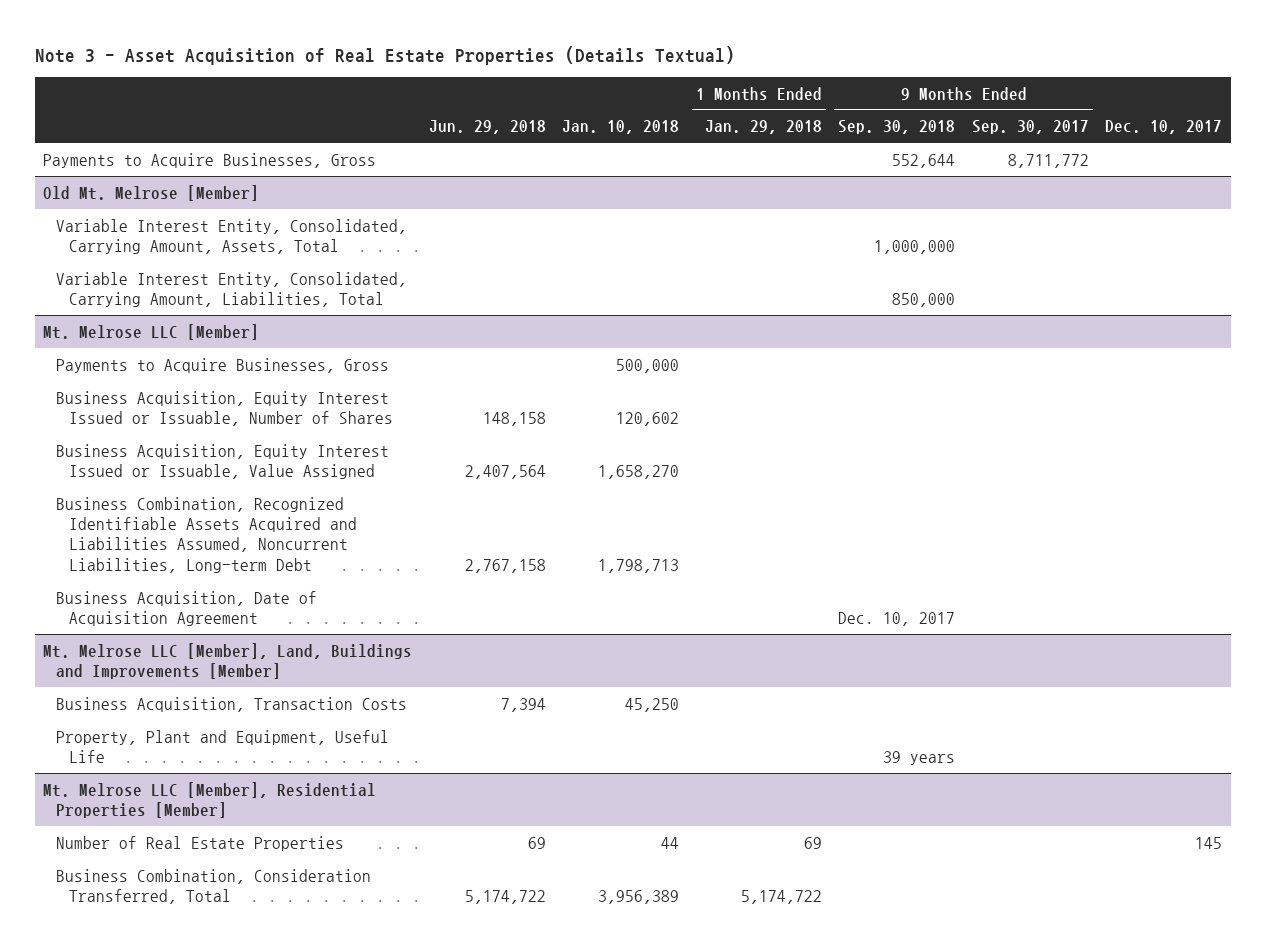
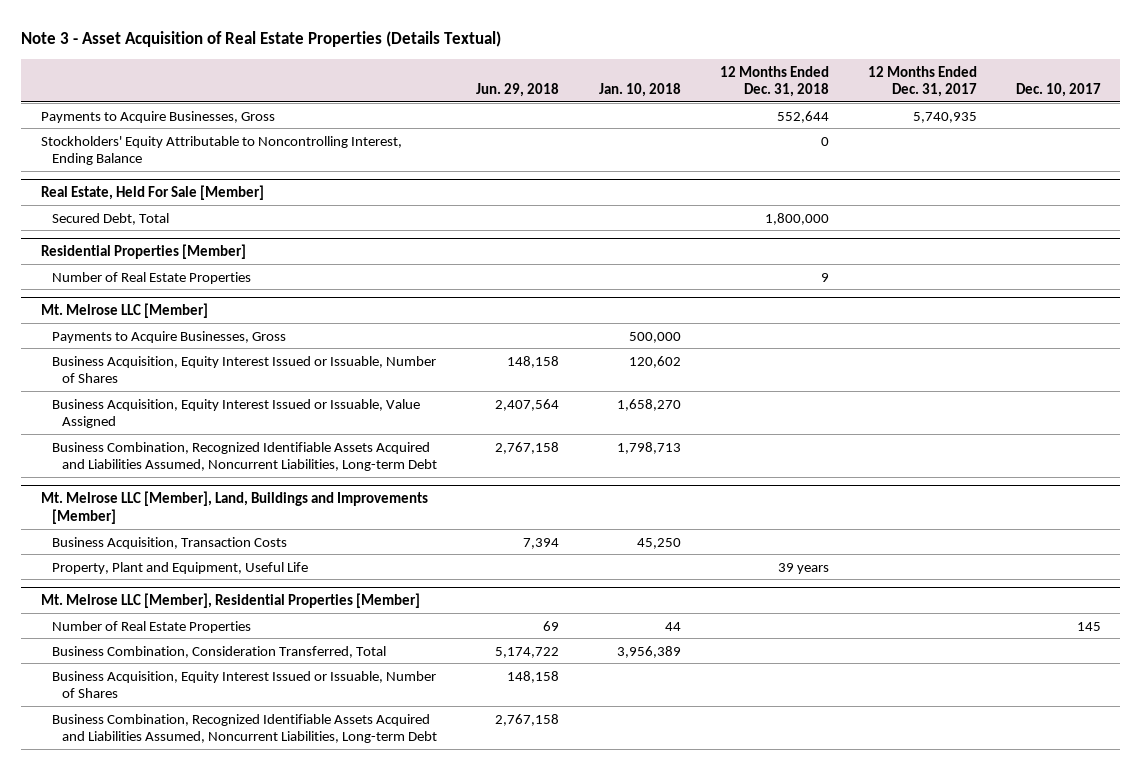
- | Jun. 29, 2018 | Jan. 10, 2018 | 1 Months Ended Jan. 29, 2018 | 9 Months Ended Sep. 30, 2018 | 9 Months Ended Sep. 30, 2017 | Dec. 10, 2017
+ | Jun. 29, 2018 | Jan. 10, 2018 | 12 Months Ended Dec. 31, 2018 | 12 Months Ended Dec. 31, 2017 | Dec. 10, 2017
- Old Mt. Melrose [Member]
- Variable Interest Entity, Consolidated, Carrying Amount, Assets, Total | | | | 1,000,000 | |
- Variable Interest Entity, Consolidated, Carrying Amount, Liabilities, Total | | | | 850,000 | |
+ Stockholders' Equity Attributable to Noncontrolling Interest, Ending Balance | | | 0 | |
+ Real Estate, Held For Sale [Member]
+ Secured Debt, Total | | | 1,800,000 | |
+ Residential Properties [Member]
+ Number of Real Estate Properties | | | 9 | |
@ Mt. Melrose LLC [Member]
- Business Acquisition, Date of Acquisition Agreement | | | | Dec. 10, 2017 | |
@ Mt. Melrose LLC [Member], Residential Properties [Member]
+ Business Acquisition, Equity Interest Issued or Issuable, Number of Shares | 148,158 | | | |
+ Business Combination, Recognized Identifiable Assets Acquired and Liabilities Assumed, Noncurrent Liabilities, Long-term Debt | 2,767,158 | | | |

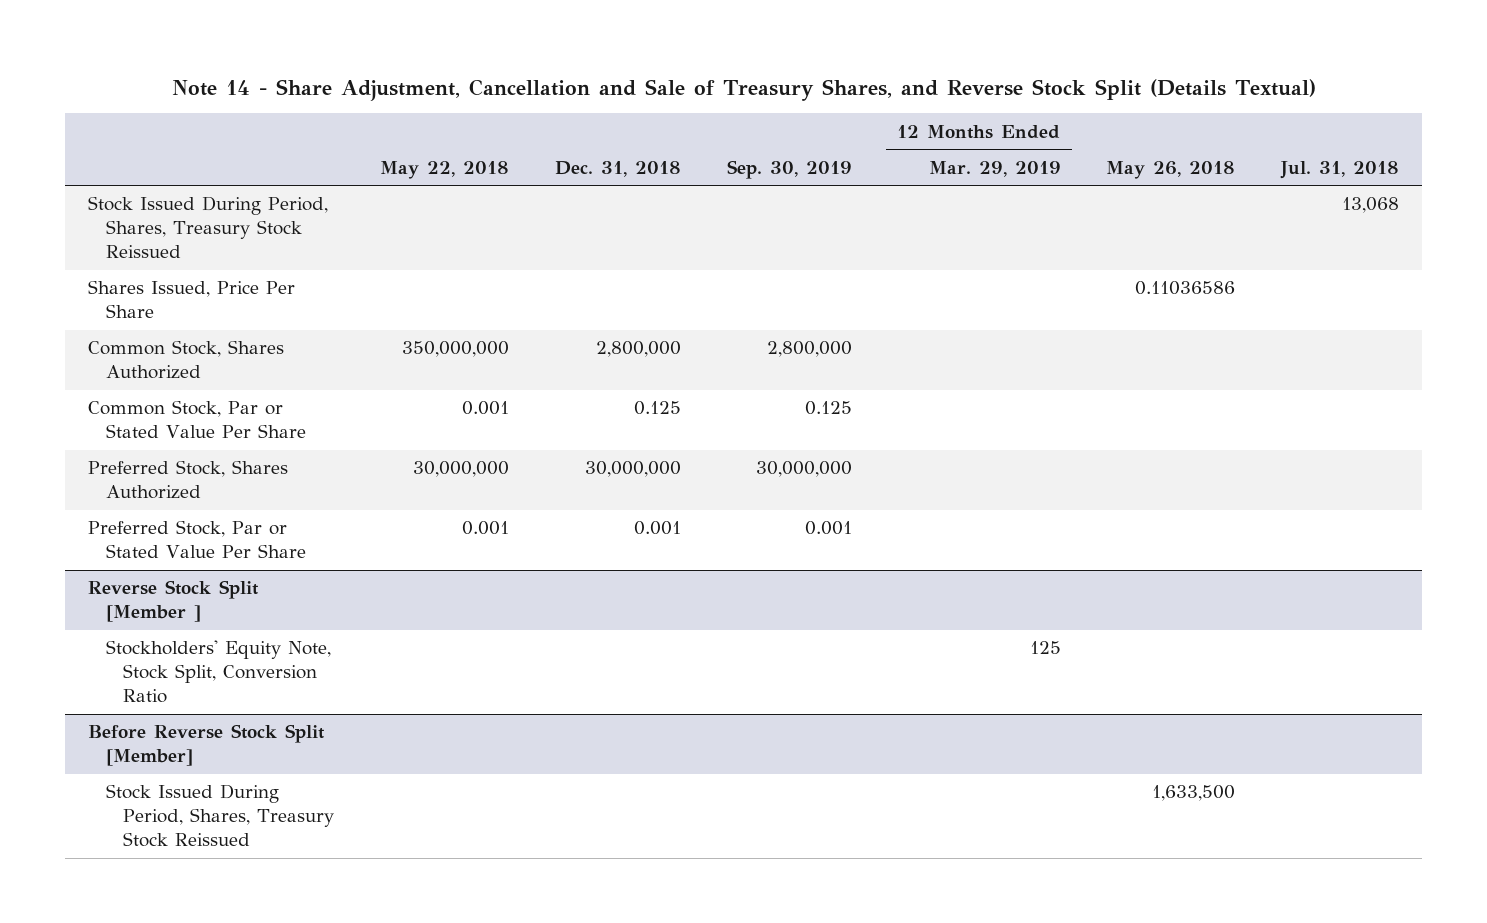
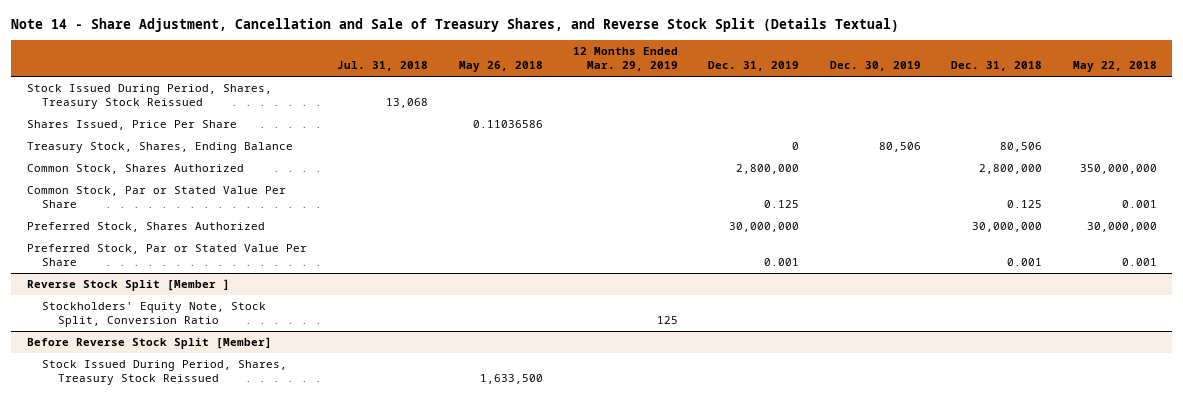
- | May 22, 2018 | Dec. 31, 2018 | Sep. 30, 2019 | 12 Months Ended Mar. 29, 2019 | May 26, 2018 | Jul. 31, 2018
+ | Jul. 31, 2018 | May 26, 2018 | 12 Months Ended Mar. 29, 2019 | Dec. 31, 2019 | Dec. 30, 2019 | Dec. 31, 2018 | May 22, 2018
+ Treasury Stock, Shares, Ending Balance | | | | 0 | 80,506 | 80,506 |

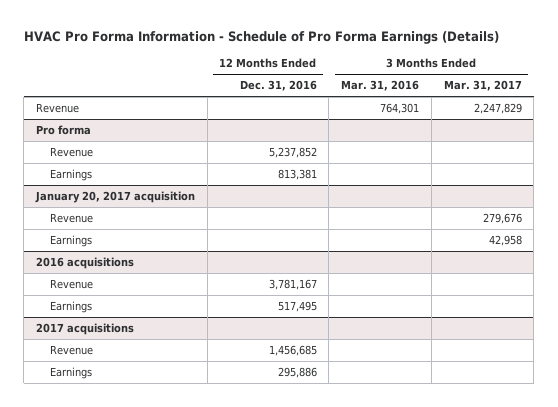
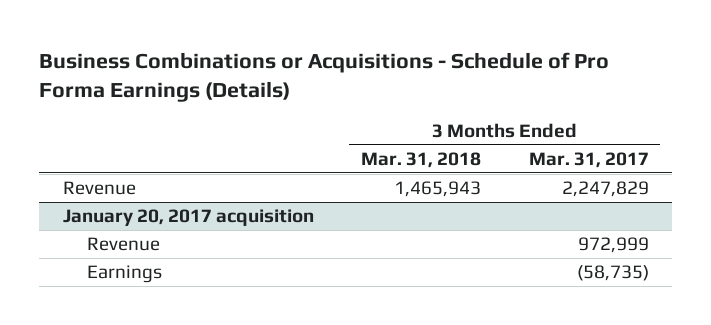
- HVAC Pro Forma Information - Schedule of Pro Forma Earnings (Details)
+ Business Combinations or Acquisitions - Schedule of Pro Forma Earnings (Details)
- | 12 Months Ended Dec. 31, 2016 | 3 Months Ended Mar. 31, 2016 | 3 Months Ended Mar. 31, 2017
+ | 3 Months Ended Mar. 31, 2018 | 3 Months Ended Mar. 31, 2017
- Pro forma
- Revenue | 5,237,852 | |
- Earnings | 813,381 | |
@ January 20, 2017 acquisition
- Revenue | | | 279,676
- Earnings | | | 42,958
- 2016 acquisitions
- Revenue | 3,781,167 | |
- Earnings | 517,495 | |
- 2017 acquisitions
- Revenue | 1,456,685 | |
- Earnings | 295,886 | |
@ January 20, 2017 acquisition
+ Revenue | | 972,999
+ Earnings | | (58,735)

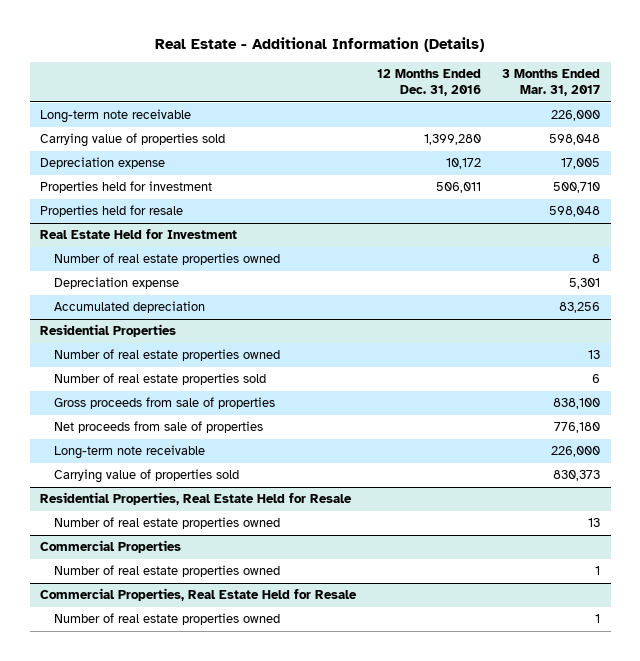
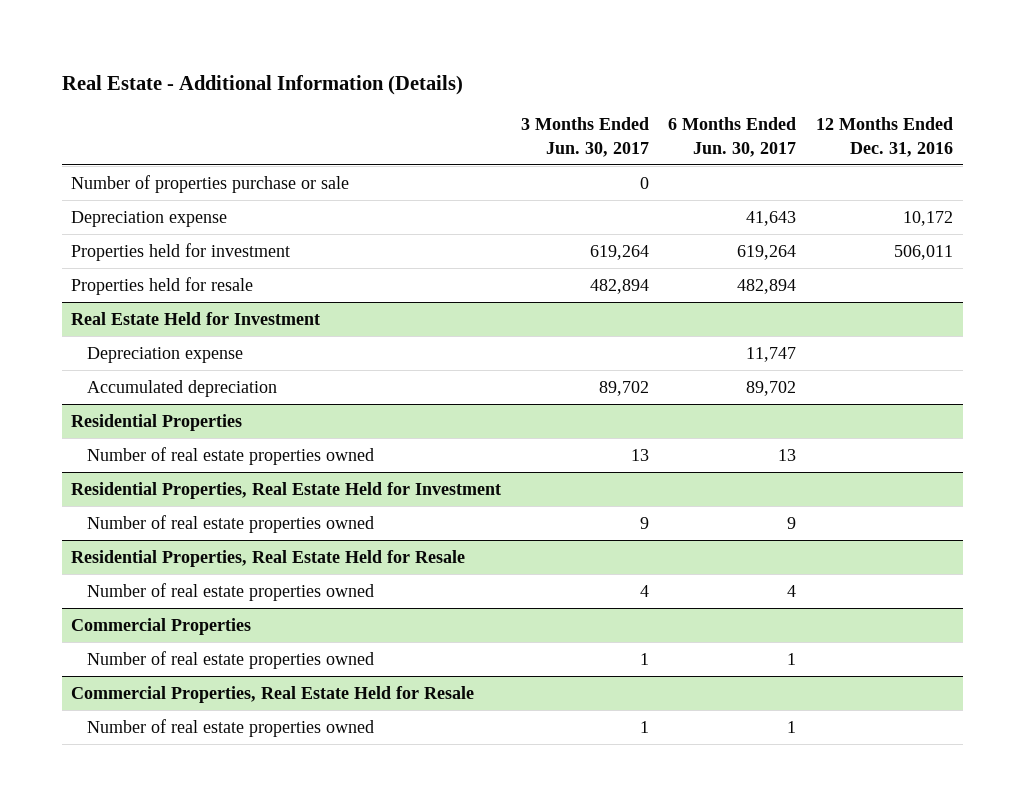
- | 12 Months Ended Dec. 31, 2016 | 3 Months Ended Mar. 31, 2017
+ | 3 Months Ended Jun. 30, 2017 | 6 Months Ended Jun. 30, 2017 | 12 Months Ended Dec. 31, 2016
- Long-term note receivable | | 226,000
- Carrying value of properties sold | 1,399,280 | 598,048
+ Number of properties purchase or sale | 0 | |
@ Real Estate Held for Investment
- Number of real estate properties owned | | 8
@ Residential Properties
- Number of real estate properties sold | | 6
- Gross proceeds from sale of properties | | 838,100
- Net proceeds from sale of properties | | 776,180
- Long-term note receivable | | 226,000
- Carrying value of properties sold | | 830,373
+ Residential Properties, Real Estate Held for Investment
+ Number of real estate properties owned | 9 | 9 |

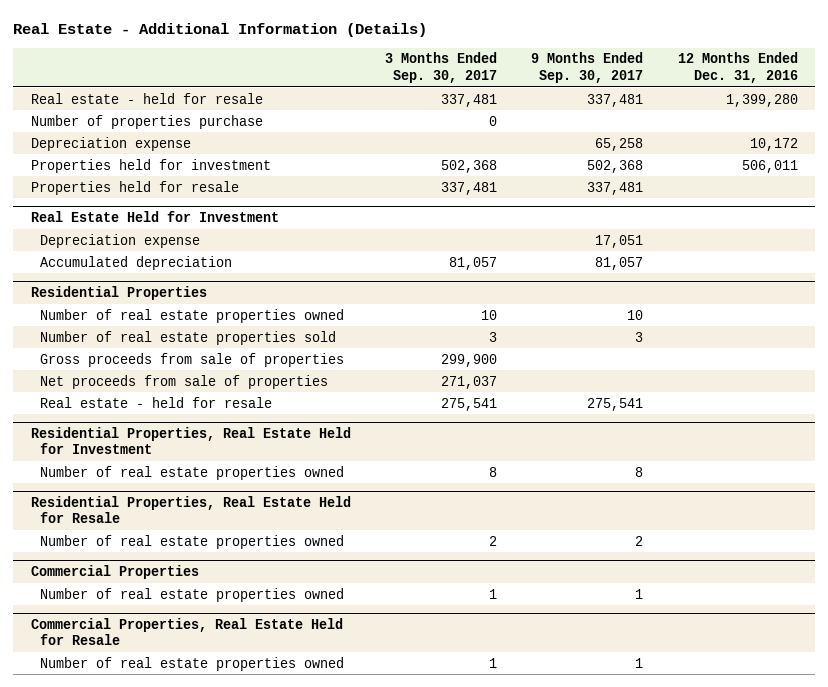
- | 3 Months Ended Jun. 30, 2017 | 6 Months Ended Jun. 30, 2017 | 12 Months Ended Dec. 31, 2016
+ | 3 Months Ended Sep. 30, 2017 | 9 Months Ended Sep. 30, 2017 | 12 Months Ended Dec. 31, 2016
- Number of properties purchase or sale | 0 | |
+ Real estate - held for resale | 337,481 | 337,481 | 1,399,280
+ Number of properties purchase | 0 | |
@ Residential Properties
+ Number of real estate properties sold | 3 | 3 |
+ Gross proceeds from sale of properties | 299,900 | |
+ Net proceeds from sale of properties | 271,037 | |
+ Real estate - held for resale | 275,541 | 275,541 |

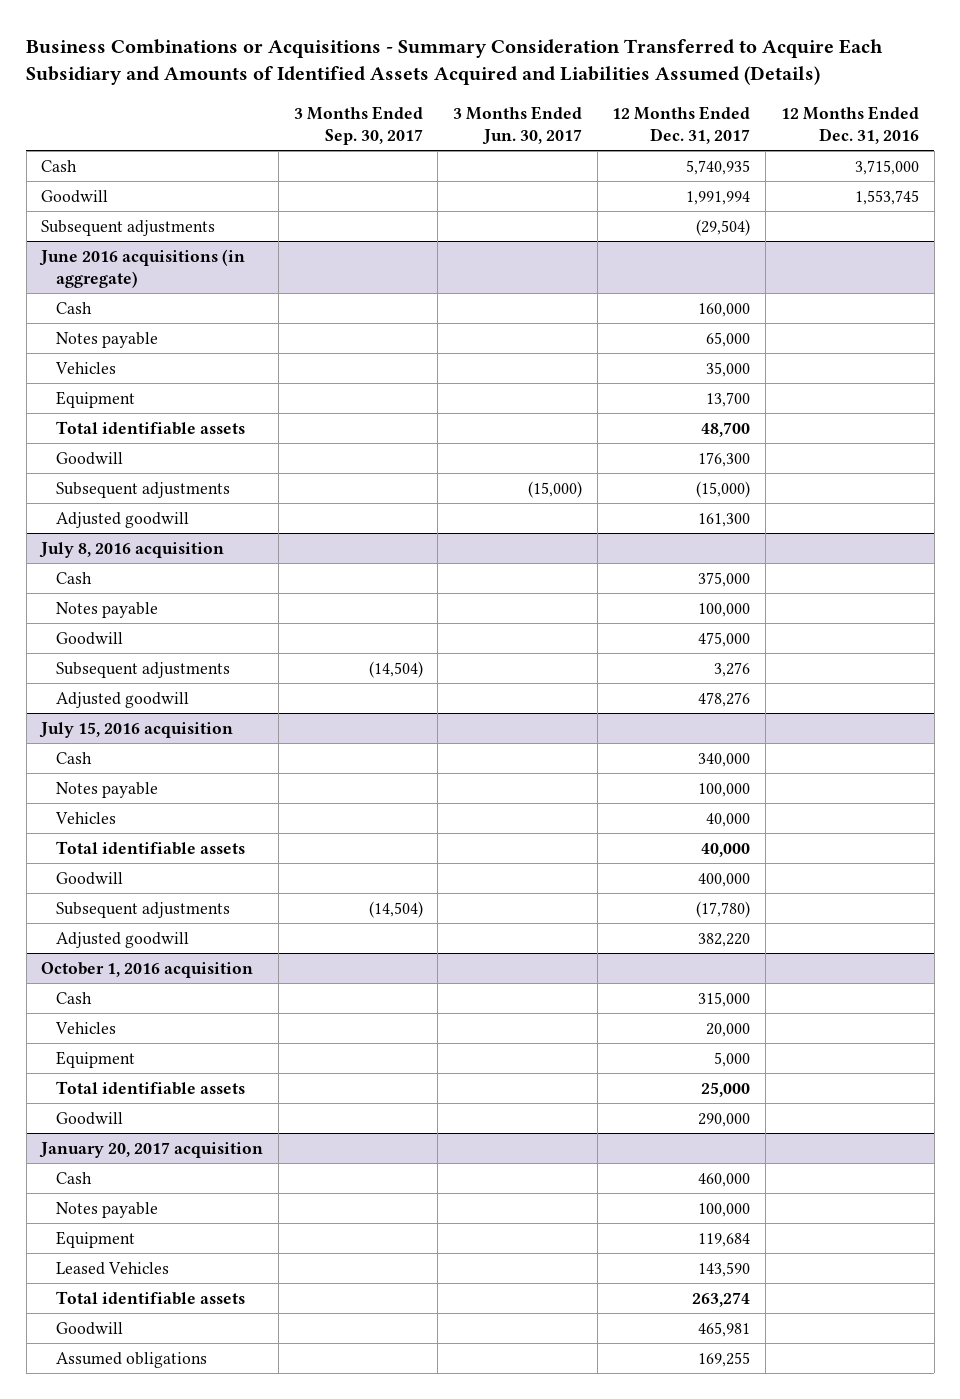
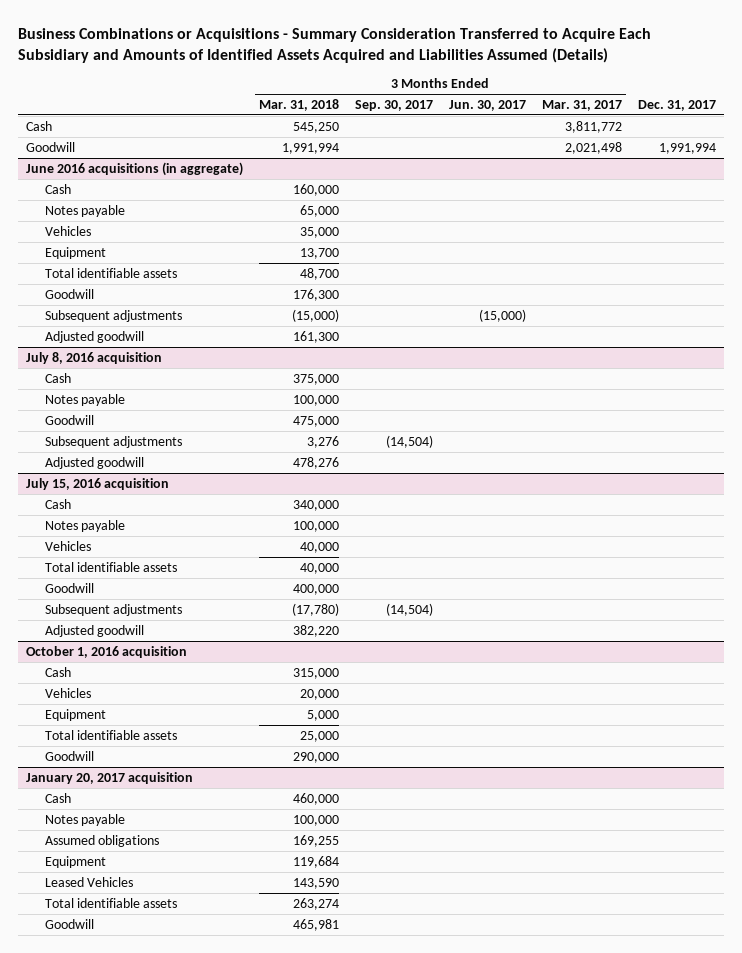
- | 3 Months Ended Sep. 30, 2017 | 3 Months Ended Jun. 30, 2017 | 12 Months Ended Dec. 31, 2017 | 12 Months Ended Dec. 31, 2016
+ | 3 Months Ended Mar. 31, 2018 | 3 Months Ended Sep. 30, 2017 | 3 Months Ended Jun. 30, 2017 | 3 Months Ended Mar. 31, 2017 | Dec. 31, 2017
- Subsequent adjustments | | | (29,504) |
@ January 20, 2017 acquisition
moved up: Assumed obligations | 169,255 | | | |

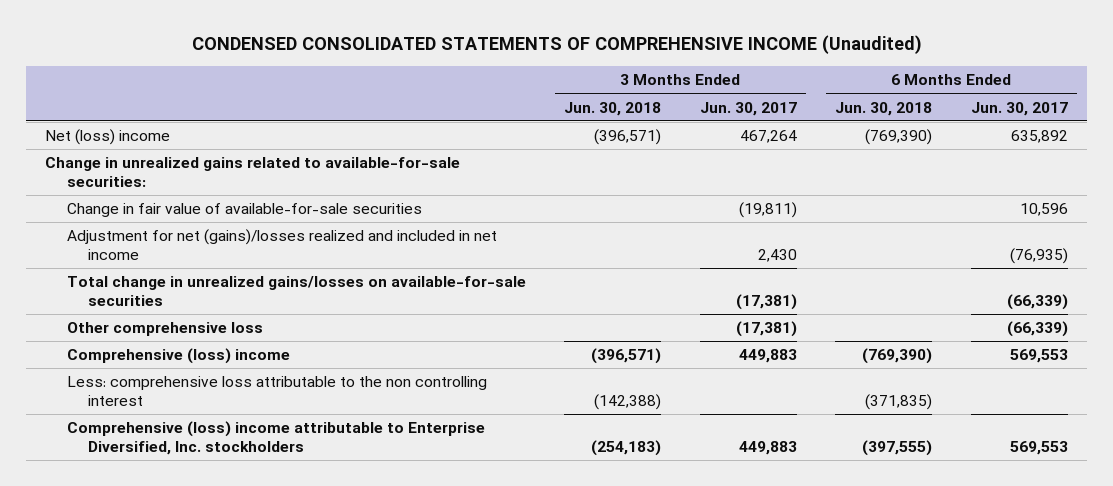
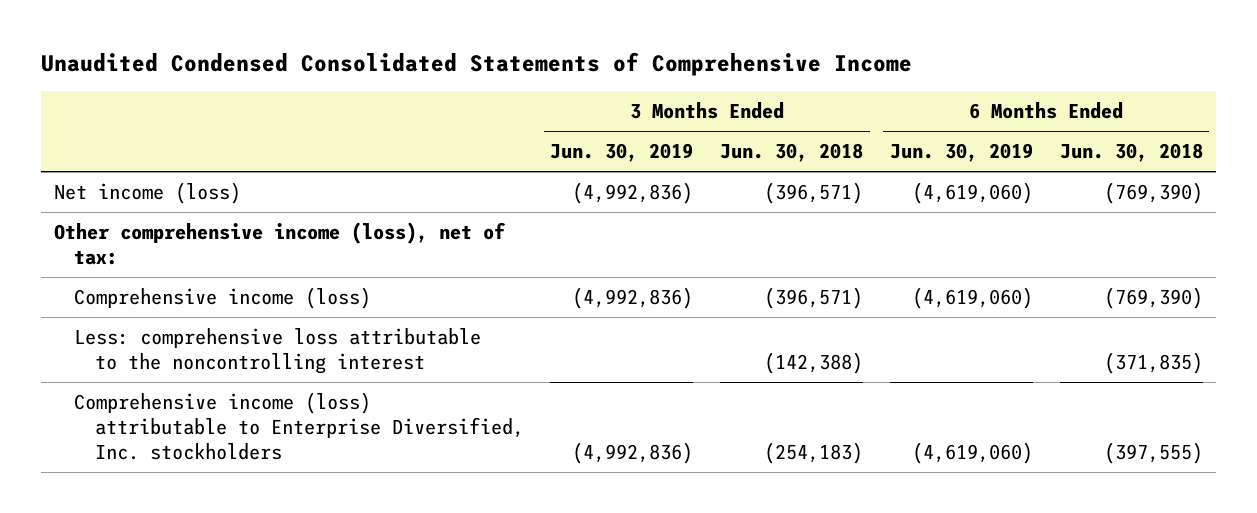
- CONDENSED CONSOLIDATED STATEMENTS OF COMPREHENSIVE INCOME (Unaudited)
+ Unaudited Condensed Consolidated Statements of Comprehensive Income
- | 3 Months Ended Jun. 30, 2018 | 3 Months Ended Jun. 30, 2017 | 6 Months Ended Jun. 30, 2018 | 6 Months Ended Jun. 30, 2017
+ | 3 Months Ended Jun. 30, 2019 | 3 Months Ended Jun. 30, 2018 | 6 Months Ended Jun. 30, 2019 | 6 Months Ended Jun. 30, 2018
- Net (loss) income | (396,571) | 467,264 | (769,390) | 635,892
- Change in unrealized gains related to available-for-sale securities:
- Change in fair value of available-for-sale securities | | (19,811) | | 10,596
- Adjustment for net (gains)/losses realized and included in net income | | 2,430 | | (76,935)
- Total change in unrealized gains/losses on available-for-sale securities | | (17,381) | | (66,339)
- Other comprehensive loss | | (17,381) | | (66,339)
- Comprehensive (loss) income | (396,571) | 449,883 | (769,390) | 569,553
- Less: comprehensive loss attributable to the non controlling interest | (142,388) | | (371,835) |
- Comprehensive (loss) income attributable to Enterprise Diversified, Inc. stockholders | (254,183) | 449,883 | (397,555) | 569,553
+ Net income (loss) | (4,992,836) | (396,571) | (4,619,060) | (769,390)
+ Other comprehensive income (loss), net of tax:
+ Comprehensive income (loss) | (4,992,836) | (396,571) | (4,619,060) | (769,390)
+ Less: comprehensive loss attributable to the noncontrolling interest | | (142,388) | | (371,835)
+ Comprehensive income (loss) attributable to Enterprise Diversified, Inc. stockholders | (4,992,836) | (254,183) | (4,619,060) | (397,555)

